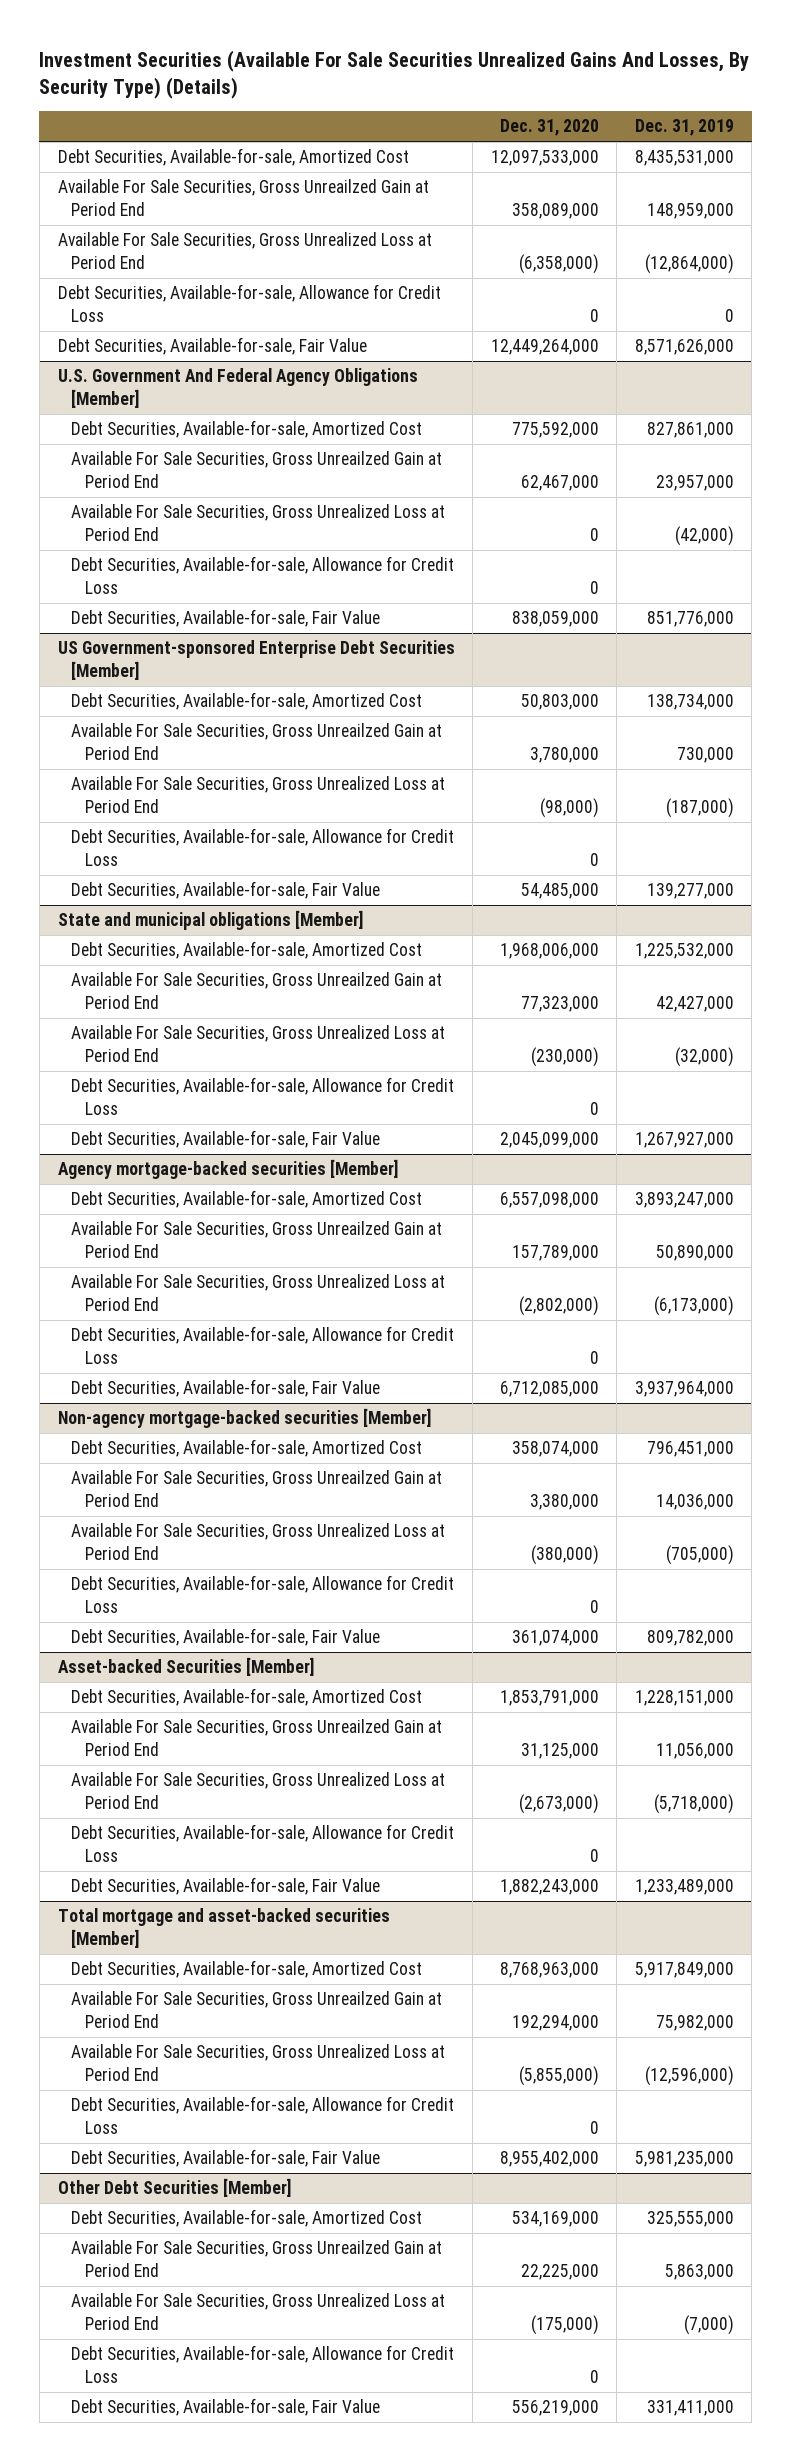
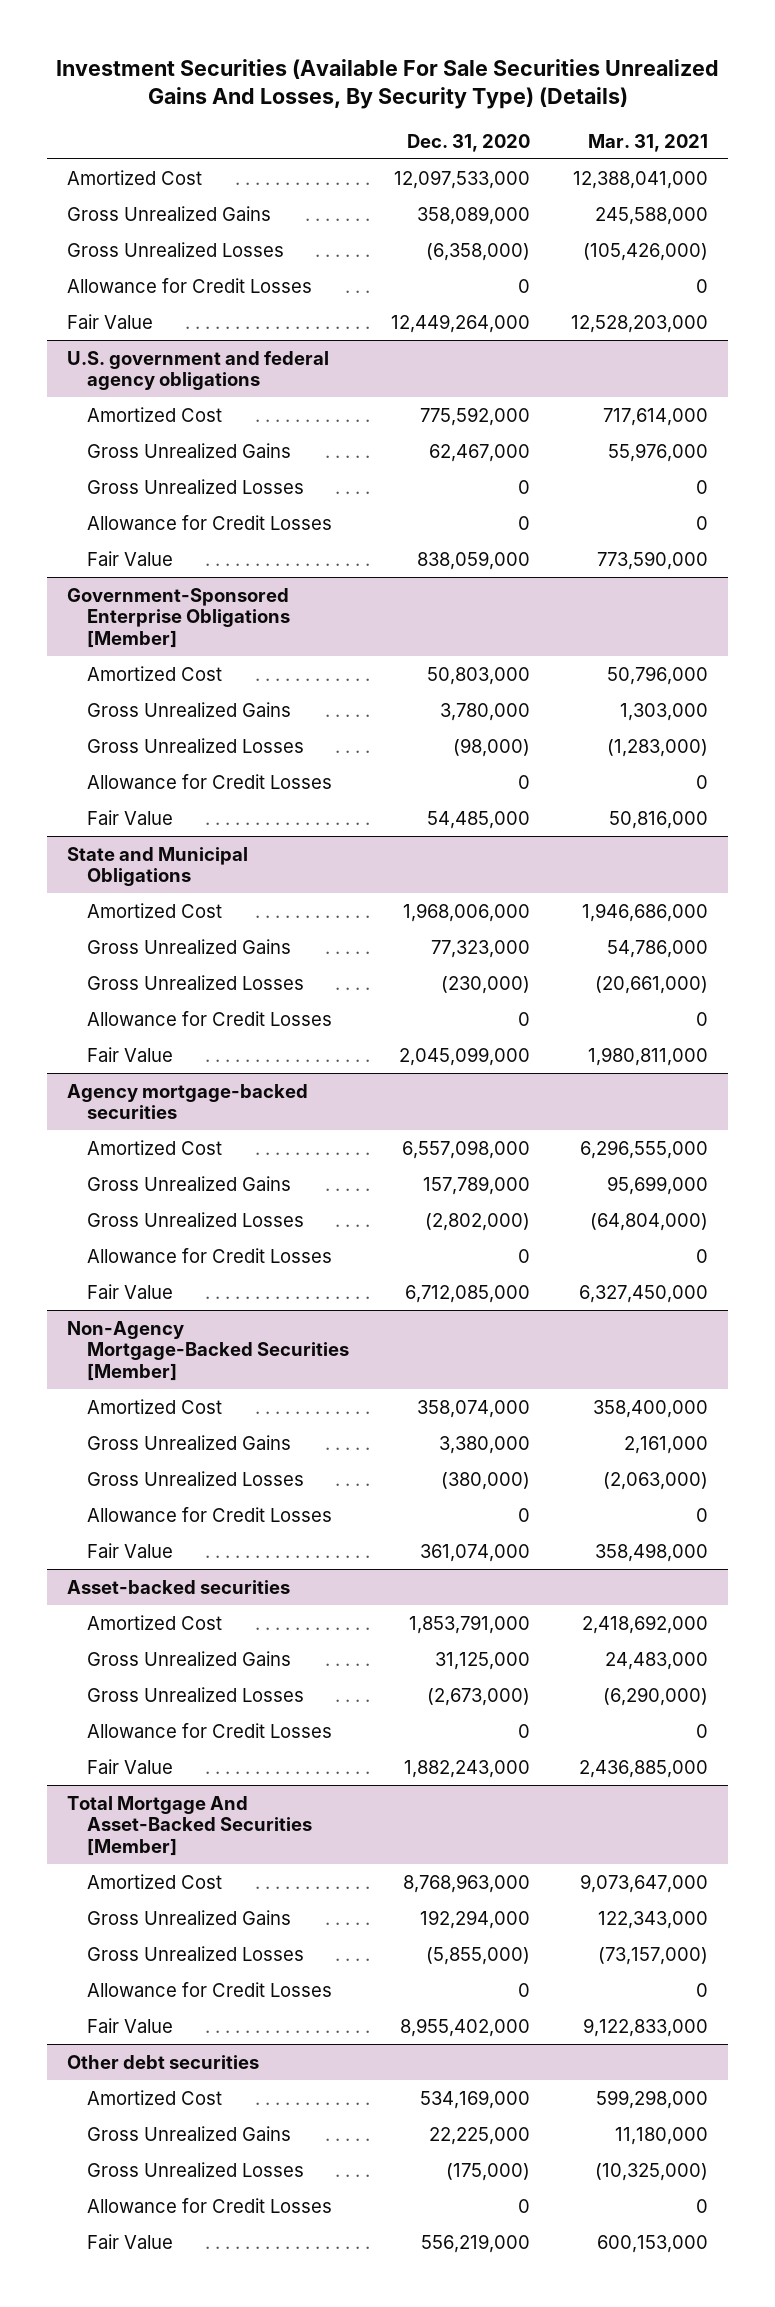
- | Dec. 31, 2020 | Dec. 31, 2019
+ | Dec. 31, 2020 | Mar. 31, 2021
- Debt Securities, Available-for-sale, Amortized Cost | 12,097,533,000 | 8,435,531,000
- Available For Sale Securities, Gross Unreailzed Gain at Period End | 358,089,000 | 148,959,000
- Available For Sale Securities, Gross Unrealized Loss at Period End | (6,358,000) | (12,864,000)
- Debt Securities, Available-for-sale, Allowance for Credit Loss | 0 | 0
- Debt Securities, Available-for-sale, Fair Value | 12,449,264,000 | 8,571,626,000
- U.S. Government And Federal Agency Obligations [Member]
- Debt Securities, Available-for-sale, Amortized Cost | 775,592,000 | 827,861,000
- Available For Sale Securities, Gross Unreailzed Gain at Period End | 62,467,000 | 23,957,000
- Available For Sale Securities, Gross Unrealized Loss at Period End | 0 | (42,000)
- Debt Securities, Available-for-sale, Allowance for Credit Loss | 0 |
- Debt Securities, Available-for-sale, Fair Value | 838,059,000 | 851,776,000
- US Government-sponsored Enterprise Debt Securities [Member]
- Debt Securities, Available-for-sale, Amortized Cost | 50,803,000 | 138,734,000
- Available For Sale Securities, Gross Unreailzed Gain at Period End | 3,780,000 | 730,000
- Available For Sale Securities, Gross Unrealized Loss at Period End | (98,000) | (187,000)
- Debt Securities, Available-for-sale, Allowance for Credit Loss | 0 |
- Debt Securities, Available-for-sale, Fair Value | 54,485,000 | 139,277,000
- State and municipal obligations [Member]
- Debt Securities, Available-for-sale, Amortized Cost | 1,968,006,000 | 1,225,532,000
- Available For Sale Securities, Gross Unreailzed Gain at Period End | 77,323,000 | 42,427,000
- Available For Sale Securities, Gross Unrealized Loss at Period End | (230,000) | (32,000)
- Debt Securities, Available-for-sale, Allowance for Credit Loss | 0 |
- Debt Securities, Available-for-sale, Fair Value | 2,045,099,000 | 1,267,927,000
- Agency mortgage-backed securities [Member]
- Debt Securities, Available-for-sale, Amortized Cost | 6,557,098,000 | 3,893,247,000
- Available For Sale Securities, Gross Unreailzed Gain at Period End | 157,789,000 | 50,890,000
- Available For Sale Securities, Gross Unrealized Loss at Period End | (2,802,000) | (6,173,000)
- Debt Securities, Available-for-sale, Allowance for Credit Loss | 0 |
- Debt Securities, Available-for-sale, Fair Value | 6,712,085,000 | 3,937,964,000
- Non-agency mortgage-backed securities [Member]
- Debt Securities, Available-for-sale, Amortized Cost | 358,074,000 | 796,451,000
- Available For Sale Securities, Gross Unreailzed Gain at Period End | 3,380,000 | 14,036,000
- Available For Sale Securities, Gross Unrealized Loss at Period End | (380,000) | (705,000)
- Debt Securities, Available-for-sale, Allowance for Credit Loss | 0 |
- Debt Securities, Available-for-sale, Fair Value | 361,074,000 | 809,782,000
- Asset-backed Securities [Member]
- Debt Securities, Available-for-sale, Amortized Cost | 1,853,791,000 | 1,228,151,000
- Available For Sale Securities, Gross Unreailzed Gain at Period End | 31,125,000 | 11,056,000
- Available For Sale Securities, Gross Unrealized Loss at Period End | (2,673,000) | (5,718,000)
- Debt Securities, Available-for-sale, Allowance for Credit Loss | 0 |
- Debt Securities, Available-for-sale, Fair Value | 1,882,243,000 | 1,233,489,000
- Total mortgage and asset-backed securities [Member]
- Debt Securities, Available-for-sale, Amortized Cost | 8,768,963,000 | 5,917,849,000
- Available For Sale Securities, Gross Unreailzed Gain at Period End | 192,294,000 | 75,982,000
- Available For Sale Securities, Gross Unrealized Loss at Period End | (5,855,000) | (12,596,000)
- Debt Securities, Available-for-sale, Allowance for Credit Loss | 0 |
- Debt Securities, Available-for-sale, Fair Value | 8,955,402,000 | 5,981,235,000
- Other Debt Securities [Member]
- Debt Securities, Available-for-sale, Amortized Cost | 534,169,000 | 325,555,000
- Available For Sale Securities, Gross Unreailzed Gain at Period End | 22,225,000 | 5,863,000
- Available For Sale Securities, Gross Unrealized Loss at Period End | (175,000) | (7,000)
- Debt Securities, Available-for-sale, Allowance for Credit Loss | 0 |
- Debt Securities, Available-for-sale, Fair Value | 556,219,000 | 331,411,000
+ Amortized Cost | 12,097,533,000 | 12,388,041,000
+ Gross Unrealized Gains | 358,089,000 | 245,588,000
+ Gross Unrealized Losses | (6,358,000) | (105,426,000)
+ Allowance for Credit Losses | 0 | 0
+ Fair Value | 12,449,264,000 | 12,528,203,000
+ U.S. government and federal agency obligations
+ Amortized Cost | 775,592,000 | 717,614,000
+ Gross Unrealized Gains | 62,467,000 | 55,976,000
+ Gross Unrealized Losses | 0 | 0
+ Allowance for Credit Losses | 0 | 0
+ Fair Value | 838,059,000 | 773,590,000
+ Government-Sponsored Enterprise Obligations [Member]
+ Amortized Cost | 50,803,000 | 50,796,000
+ Gross Unrealized Gains | 3,780,000 | 1,303,000
+ Gross Unrealized Losses | (98,000) | (1,283,000)
+ Allowance for Credit Losses | 0 | 0
+ Fair Value | 54,485,000 | 50,816,000
+ State and Municipal Obligations
+ Amortized Cost | 1,968,006,000 | 1,946,686,000
+ Gross Unrealized Gains | 77,323,000 | 54,786,000
+ Gross Unrealized Losses | (230,000) | (20,661,000)
+ Allowance for Credit Losses | 0 | 0
+ Fair Value | 2,045,099,000 | 1,980,811,000
+ Agency mortgage-backed securities
+ Amortized Cost | 6,557,098,000 | 6,296,555,000
+ Gross Unrealized Gains | 157,789,000 | 95,699,000
+ Gross Unrealized Losses | (2,802,000) | (64,804,000)
+ Allowance for Credit Losses | 0 | 0
+ Fair Value | 6,712,085,000 | 6,327,450,000
+ Non-Agency Mortgage-Backed Securities [Member]
+ Amortized Cost | 358,074,000 | 358,400,000
+ Gross Unrealized Gains | 3,380,000 | 2,161,000
+ Gross Unrealized Losses | (380,000) | (2,063,000)
+ Allowance for Credit Losses | 0 | 0
+ Fair Value | 361,074,000 | 358,498,000
+ Asset-backed securities
+ Amortized Cost | 1,853,791,000 | 2,418,692,000
+ Gross Unrealized Gains | 31,125,000 | 24,483,000
+ Gross Unrealized Losses | (2,673,000) | (6,290,000)
+ Allowance for Credit Losses | 0 | 0
+ Fair Value | 1,882,243,000 | 2,436,885,000
+ Total Mortgage And Asset-Backed Securities [Member]
+ Amortized Cost | 8,768,963,000 | 9,073,647,000
+ Gross Unrealized Gains | 192,294,000 | 122,343,000
+ Gross Unrealized Losses | (5,855,000) | (73,157,000)
+ Allowance for Credit Losses | 0 | 0
+ Fair Value | 8,955,402,000 | 9,122,833,000
+ Other debt securities
+ Amortized Cost | 534,169,000 | 599,298,000
+ Gross Unrealized Gains | 22,225,000 | 11,180,000
+ Gross Unrealized Losses | (175,000) | (10,325,000)
+ Allowance for Credit Losses | 0 | 0
+ Fair Value | 556,219,000 | 600,153,000

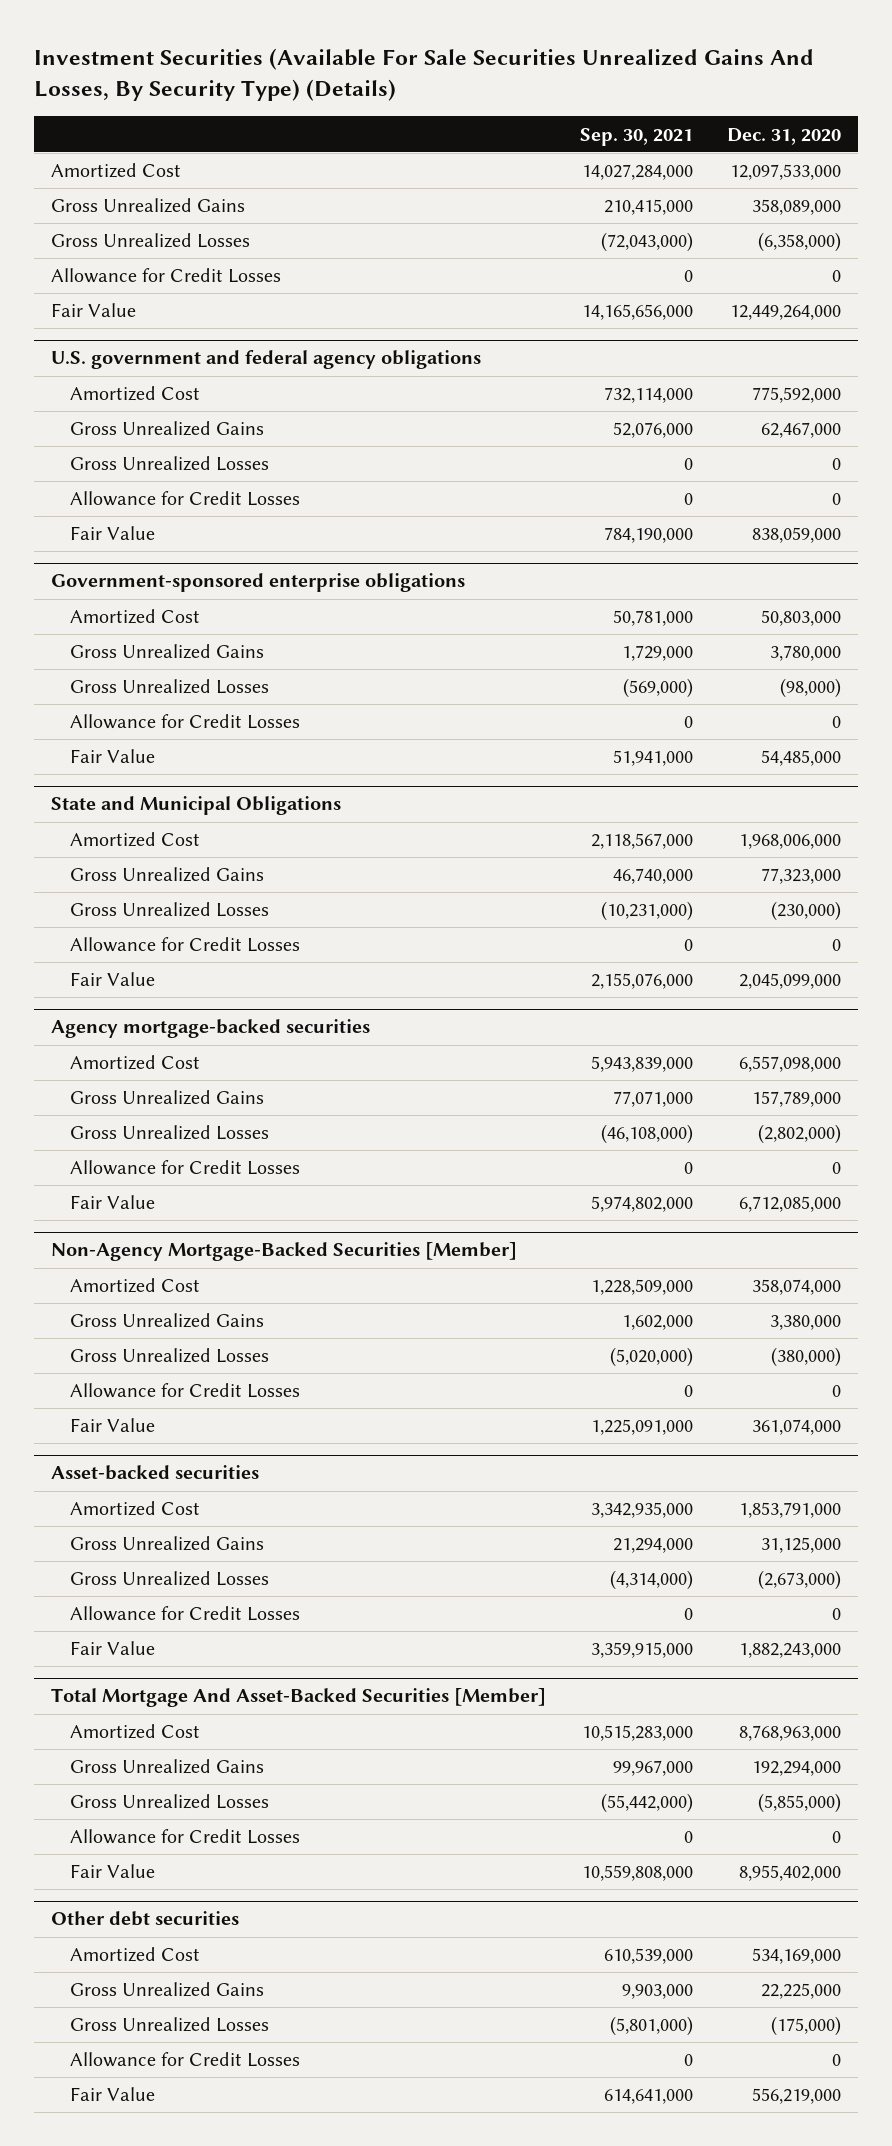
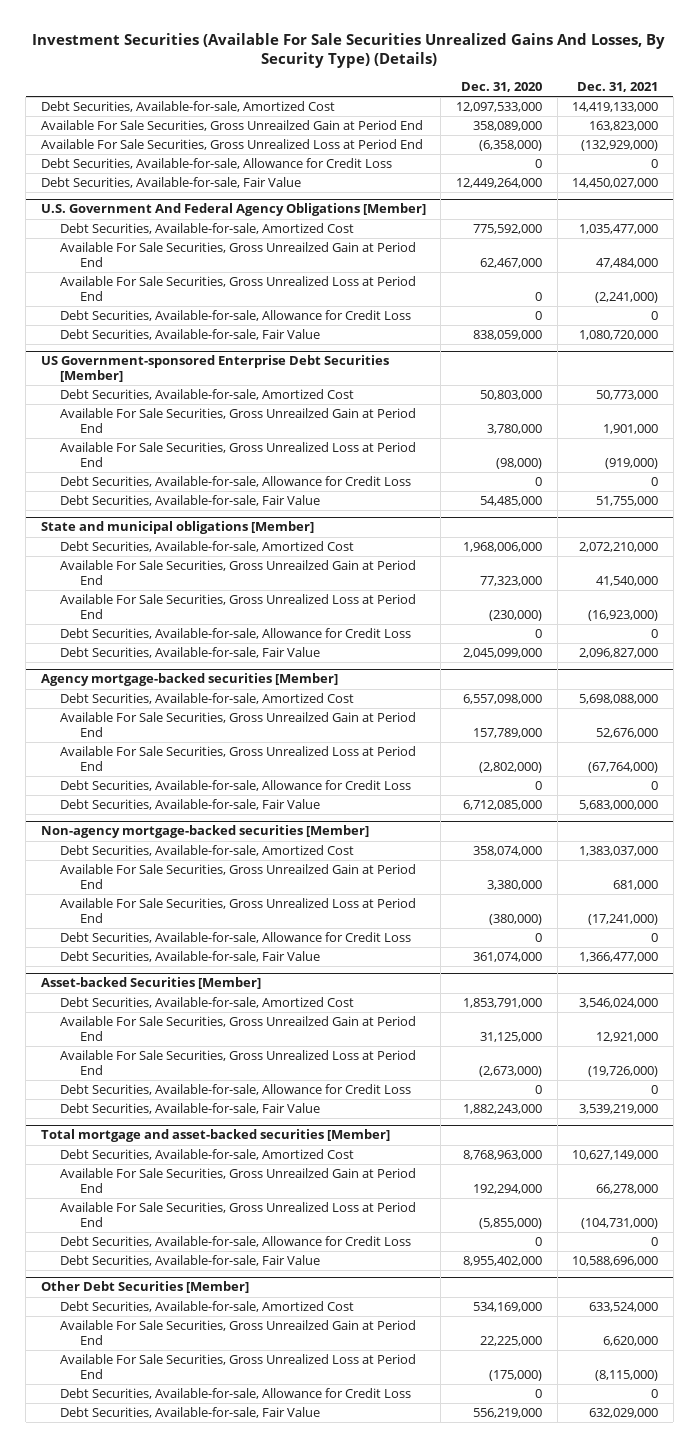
- | Sep. 30, 2021 | Dec. 31, 2020
+ | Dec. 31, 2020 | Dec. 31, 2021
- Amortized Cost | 14,027,284,000 | 12,097,533,000
- Gross Unrealized Gains | 210,415,000 | 358,089,000
- Gross Unrealized Losses | (72,043,000) | (6,358,000)
- Allowance for Credit Losses | 0 | 0
- Fair Value | 14,165,656,000 | 12,449,264,000
- U.S. government and federal agency obligations
- Amortized Cost | 732,114,000 | 775,592,000
- Gross Unrealized Gains | 52,076,000 | 62,467,000
- Gross Unrealized Losses | 0 | 0
- Allowance for Credit Losses | 0 | 0
- Fair Value | 784,190,000 | 838,059,000
- Government-sponsored enterprise obligations
- Amortized Cost | 50,781,000 | 50,803,000
- Gross Unrealized Gains | 1,729,000 | 3,780,000
- Gross Unrealized Losses | (569,000) | (98,000)
- Allowance for Credit Losses | 0 | 0
- Fair Value | 51,941,000 | 54,485,000
- State and Municipal Obligations
- Amortized Cost | 2,118,567,000 | 1,968,006,000
- Gross Unrealized Gains | 46,740,000 | 77,323,000
- Gross Unrealized Losses | (10,231,000) | (230,000)
- Allowance for Credit Losses | 0 | 0
- Fair Value | 2,155,076,000 | 2,045,099,000
- Agency mortgage-backed securities
- Amortized Cost | 5,943,839,000 | 6,557,098,000
- Gross Unrealized Gains | 77,071,000 | 157,789,000
- Gross Unrealized Losses | (46,108,000) | (2,802,000)
- Allowance for Credit Losses | 0 | 0
- Fair Value | 5,974,802,000 | 6,712,085,000
- Non-Agency Mortgage-Backed Securities [Member]
- Amortized Cost | 1,228,509,000 | 358,074,000
- Gross Unrealized Gains | 1,602,000 | 3,380,000
- Gross Unrealized Losses | (5,020,000) | (380,000)
- Allowance for Credit Losses | 0 | 0
- Fair Value | 1,225,091,000 | 361,074,000
- Asset-backed securities
- Amortized Cost | 3,342,935,000 | 1,853,791,000
- Gross Unrealized Gains | 21,294,000 | 31,125,000
- Gross Unrealized Losses | (4,314,000) | (2,673,000)
- Allowance for Credit Losses | 0 | 0
- Fair Value | 3,359,915,000 | 1,882,243,000
- Total Mortgage And Asset-Backed Securities [Member]
- Amortized Cost | 10,515,283,000 | 8,768,963,000
- Gross Unrealized Gains | 99,967,000 | 192,294,000
- Gross Unrealized Losses | (55,442,000) | (5,855,000)
- Allowance for Credit Losses | 0 | 0
- Fair Value | 10,559,808,000 | 8,955,402,000
- Other debt securities
- Amortized Cost | 610,539,000 | 534,169,000
- Gross Unrealized Gains | 9,903,000 | 22,225,000
- Gross Unrealized Losses | (5,801,000) | (175,000)
- Allowance for Credit Losses | 0 | 0
- Fair Value | 614,641,000 | 556,219,000
+ Debt Securities, Available-for-sale, Amortized Cost | 12,097,533,000 | 14,419,133,000
+ Available For Sale Securities, Gross Unreailzed Gain at Period End | 358,089,000 | 163,823,000
+ Available For Sale Securities, Gross Unrealized Loss at Period End | (6,358,000) | (132,929,000)
+ Debt Securities, Available-for-sale, Allowance for Credit Loss | 0 | 0
+ Debt Securities, Available-for-sale, Fair Value | 12,449,264,000 | 14,450,027,000
+ U.S. Government And Federal Agency Obligations [Member]
+ Debt Securities, Available-for-sale, Amortized Cost | 775,592,000 | 1,035,477,000
+ Available For Sale Securities, Gross Unreailzed Gain at Period End | 62,467,000 | 47,484,000
+ Available For Sale Securities, Gross Unrealized Loss at Period End | 0 | (2,241,000)
+ Debt Securities, Available-for-sale, Allowance for Credit Loss | 0 | 0
+ Debt Securities, Available-for-sale, Fair Value | 838,059,000 | 1,080,720,000
+ US Government-sponsored Enterprise Debt Securities [Member]
+ Debt Securities, Available-for-sale, Amortized Cost | 50,803,000 | 50,773,000
+ Available For Sale Securities, Gross Unreailzed Gain at Period End | 3,780,000 | 1,901,000
+ Available For Sale Securities, Gross Unrealized Loss at Period End | (98,000) | (919,000)
+ Debt Securities, Available-for-sale, Allowance for Credit Loss | 0 | 0
+ Debt Securities, Available-for-sale, Fair Value | 54,485,000 | 51,755,000
+ State and municipal obligations [Member]
+ Debt Securities, Available-for-sale, Amortized Cost | 1,968,006,000 | 2,072,210,000
+ Available For Sale Securities, Gross Unreailzed Gain at Period End | 77,323,000 | 41,540,000
+ Available For Sale Securities, Gross Unrealized Loss at Period End | (230,000) | (16,923,000)
+ Debt Securities, Available-for-sale, Allowance for Credit Loss | 0 | 0
+ Debt Securities, Available-for-sale, Fair Value | 2,045,099,000 | 2,096,827,000
+ Agency mortgage-backed securities [Member]
+ Debt Securities, Available-for-sale, Amortized Cost | 6,557,098,000 | 5,698,088,000
+ Available For Sale Securities, Gross Unreailzed Gain at Period End | 157,789,000 | 52,676,000
+ Available For Sale Securities, Gross Unrealized Loss at Period End | (2,802,000) | (67,764,000)
+ Debt Securities, Available-for-sale, Allowance for Credit Loss | 0 | 0
+ Debt Securities, Available-for-sale, Fair Value | 6,712,085,000 | 5,683,000,000
+ Non-agency mortgage-backed securities [Member]
+ Debt Securities, Available-for-sale, Amortized Cost | 358,074,000 | 1,383,037,000
+ Available For Sale Securities, Gross Unreailzed Gain at Period End | 3,380,000 | 681,000
+ Available For Sale Securities, Gross Unrealized Loss at Period End | (380,000) | (17,241,000)
+ Debt Securities, Available-for-sale, Allowance for Credit Loss | 0 | 0
+ Debt Securities, Available-for-sale, Fair Value | 361,074,000 | 1,366,477,000
+ Asset-backed Securities [Member]
+ Debt Securities, Available-for-sale, Amortized Cost | 1,853,791,000 | 3,546,024,000
+ Available For Sale Securities, Gross Unreailzed Gain at Period End | 31,125,000 | 12,921,000
+ Available For Sale Securities, Gross Unrealized Loss at Period End | (2,673,000) | (19,726,000)
+ Debt Securities, Available-for-sale, Allowance for Credit Loss | 0 | 0
+ Debt Securities, Available-for-sale, Fair Value | 1,882,243,000 | 3,539,219,000
+ Total mortgage and asset-backed securities [Member]
+ Debt Securities, Available-for-sale, Amortized Cost | 8,768,963,000 | 10,627,149,000
+ Available For Sale Securities, Gross Unreailzed Gain at Period End | 192,294,000 | 66,278,000
+ Available For Sale Securities, Gross Unrealized Loss at Period End | (5,855,000) | (104,731,000)
+ Debt Securities, Available-for-sale, Allowance for Credit Loss | 0 | 0
+ Debt Securities, Available-for-sale, Fair Value | 8,955,402,000 | 10,588,696,000
+ Other Debt Securities [Member]
+ Debt Securities, Available-for-sale, Amortized Cost | 534,169,000 | 633,524,000
+ Available For Sale Securities, Gross Unreailzed Gain at Period End | 22,225,000 | 6,620,000
+ Available For Sale Securities, Gross Unrealized Loss at Period End | (175,000) | (8,115,000)
+ Debt Securities, Available-for-sale, Allowance for Credit Loss | 0 | 0
+ Debt Securities, Available-for-sale, Fair Value | 556,219,000 | 632,029,000

